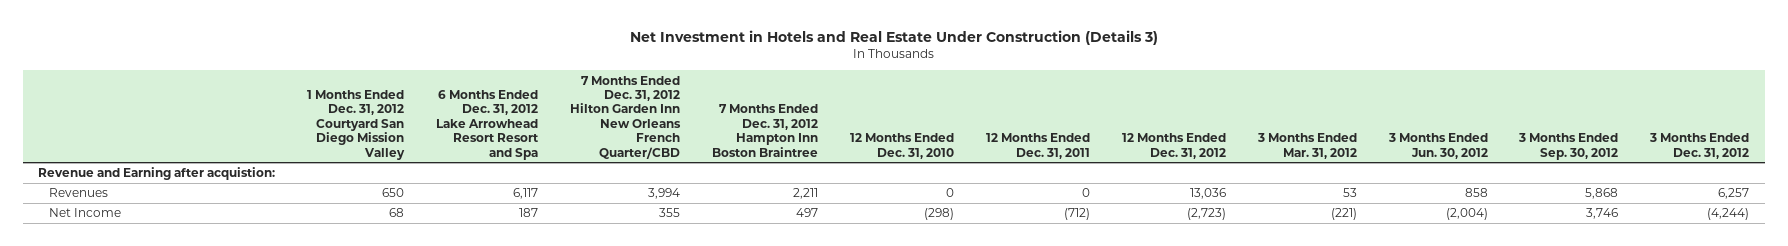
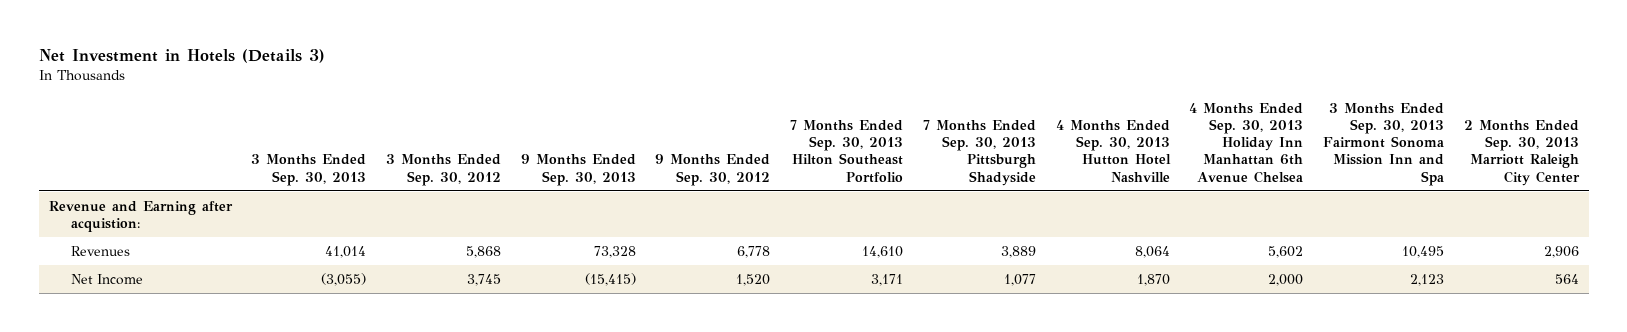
- Net Investment in Hotels and Real Estate Under Construction (Details 3)
+ Net Investment in Hotels (Details 3)
- | 1 Months Ended Dec. 31, 2012 Courtyard San Diego Mission Valley | 6 Months Ended Dec. 31, 2012 Lake Arrowhead Resort Resort and Spa | 7 Months Ended Dec. 31, 2012 Hilton Garden Inn New Orleans French Quarter/CBD | 7 Months Ended Dec. 31, 2012 Hampton Inn Boston Braintree | 12 Months Ended Dec. 31, 2010 | 12 Months Ended Dec. 31, 2011 | 12 Months Ended Dec. 31, 2012 | 3 Months Ended Mar. 31, 2012 | 3 Months Ended Jun. 30, 2012 | 3 Months Ended Sep. 30, 2012 | 3 Months Ended Dec. 31, 2012
+ | 3 Months Ended Sep. 30, 2013 | 3 Months Ended Sep. 30, 2012 | 9 Months Ended Sep. 30, 2013 | 9 Months Ended Sep. 30, 2012 | 7 Months Ended Sep. 30, 2013 Hilton Southeast Portfolio | 7 Months Ended Sep. 30, 2013 Pittsburgh Shadyside | 4 Months Ended Sep. 30, 2013 Hutton Hotel Nashville | 4 Months Ended Sep. 30, 2013 Holiday Inn Manhattan 6th Avenue Chelsea | 3 Months Ended Sep. 30, 2013 Fairmont Sonoma Mission Inn and Spa | 2 Months Ended Sep. 30, 2013 Marriott Raleigh City Center
- Net Income | 68 | 187 | 355 | 497 | (298) | (712) | (2,723) | (221) | (2,004) | 3,746 | (4,244)
+ Net Income | (3,055) | 3,745 | (15,415) | 1,520 | 3,171 | 1,077 | 1,870 | 2,000 | 2,123 | 564

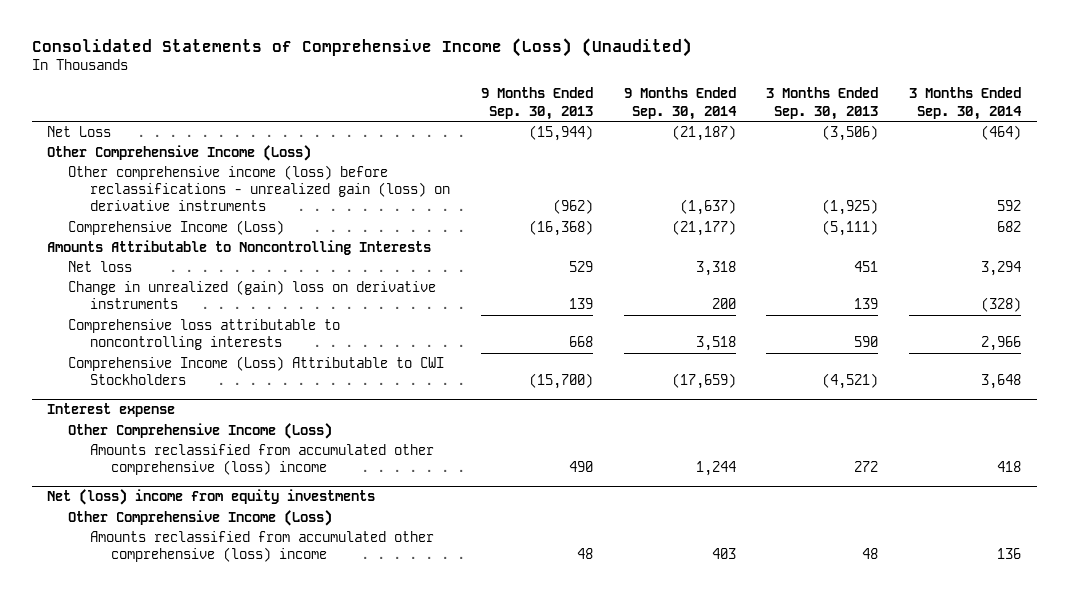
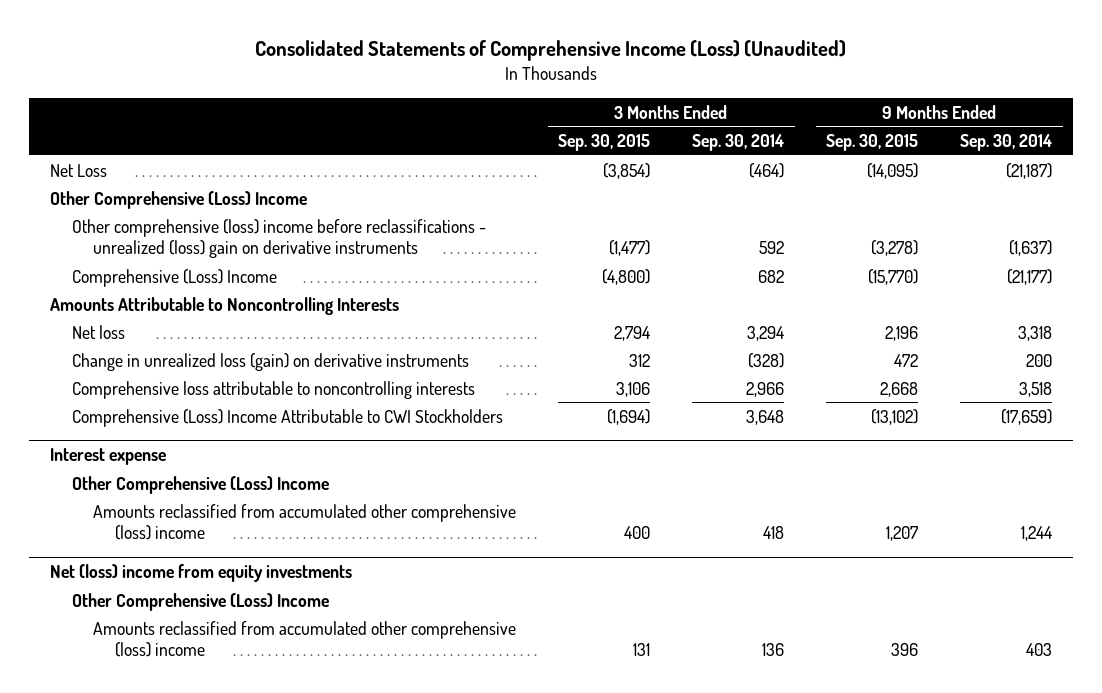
- | 9 Months Ended Sep. 30, 2013 | 9 Months Ended Sep. 30, 2014 | 3 Months Ended Sep. 30, 2013 | 3 Months Ended Sep. 30, 2014
+ | 3 Months Ended Sep. 30, 2015 | 3 Months Ended Sep. 30, 2014 | 9 Months Ended Sep. 30, 2015 | 9 Months Ended Sep. 30, 2014
- Other Comprehensive Income (Loss)
- Other comprehensive income (loss) before reclassifications - unrealized gain (loss) on derivative instruments | (962) | (1,637) | (1,925) | 592
- Comprehensive Income (Loss) | (16,368) | (21,177) | (5,111) | 682
+ Other Comprehensive (Loss) Income
+ Other comprehensive (loss) income before reclassifications - unrealized (loss) gain on derivative instruments | (1,477) | 592 | (3,278) | (1,637)
+ Comprehensive (Loss) Income | (4,800) | 682 | (15,770) | (21,177)
- Change in unrealized (gain) loss on derivative instruments | 139 | 200 | 139 | (328)
+ Change in unrealized loss (gain) on derivative instruments | 312 | (328) | 472 | 200
- Comprehensive Income (Loss) Attributable to CWI Stockholders | (15,700) | (17,659) | (4,521) | 3,648
+ Comprehensive (Loss) Income Attributable to CWI Stockholders | (1,694) | 3,648 | (13,102) | (17,659)
@ Interest expense
- Other Comprehensive Income (Loss)
+ Other Comprehensive (Loss) Income
@ Net (loss) income from equity investments
- Other Comprehensive Income (Loss)
+ Other Comprehensive (Loss) Income

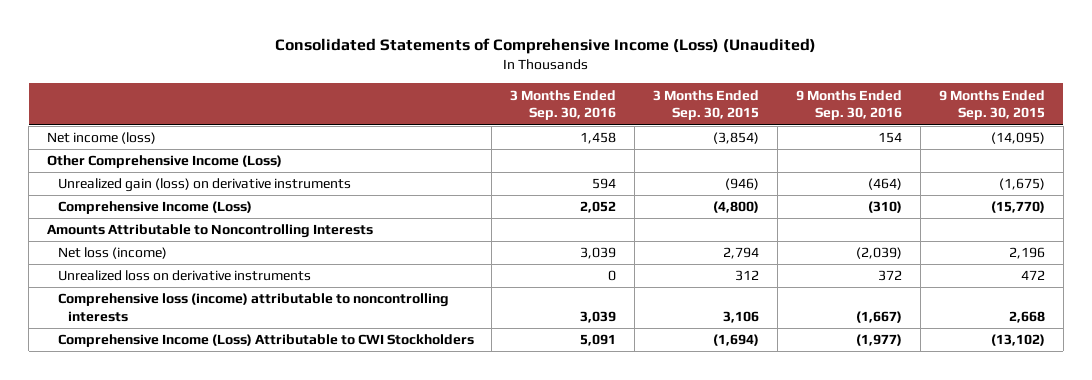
- | 3 Months Ended Sep. 30, 2015 | 3 Months Ended Sep. 30, 2014 | 9 Months Ended Sep. 30, 2015 | 9 Months Ended Sep. 30, 2014
+ | 3 Months Ended Sep. 30, 2016 | 3 Months Ended Sep. 30, 2015 | 9 Months Ended Sep. 30, 2016 | 9 Months Ended Sep. 30, 2015
- Net Loss | (3,854) | (464) | (14,095) | (21,187)
- Other Comprehensive (Loss) Income
- Other comprehensive (loss) income before reclassifications - unrealized (loss) gain on derivative instruments | (1,477) | 592 | (3,278) | (1,637)
- Comprehensive (Loss) Income | (4,800) | 682 | (15,770) | (21,177)
+ Net income (loss) | 1,458 | (3,854) | 154 | (14,095)
+ Other Comprehensive Income (Loss)
+ Unrealized gain (loss) on derivative instruments | 594 | (946) | (464) | (1,675)
+ Comprehensive Income (Loss) | 2,052 | (4,800) | (310) | (15,770)
- Net loss | 2,794 | 3,294 | 2,196 | 3,318
- Change in unrealized loss (gain) on derivative instruments | 312 | (328) | 472 | 200
- Comprehensive loss attributable to noncontrolling interests | 3,106 | 2,966 | 2,668 | 3,518
- Comprehensive (Loss) Income Attributable to CWI Stockholders | (1,694) | 3,648 | (13,102) | (17,659)
- Interest expense
- Other Comprehensive (Loss) Income
- Amounts reclassified from accumulated other comprehensive (loss) income | 400 | 418 | 1,207 | 1,244
- Net (loss) income from equity investments
- Other Comprehensive (Loss) Income
- Amounts reclassified from accumulated other comprehensive (loss) income | 131 | 136 | 396 | 403
+ Net loss (income) | 3,039 | 2,794 | (2,039) | 2,196
+ Unrealized loss on derivative instruments | 0 | 312 | 372 | 472
+ Comprehensive loss (income) attributable to noncontrolling interests | 3,039 | 3,106 | (1,667) | 2,668
+ Comprehensive Income (Loss) Attributable to CWI Stockholders | 5,091 | (1,694) | (1,977) | (13,102)

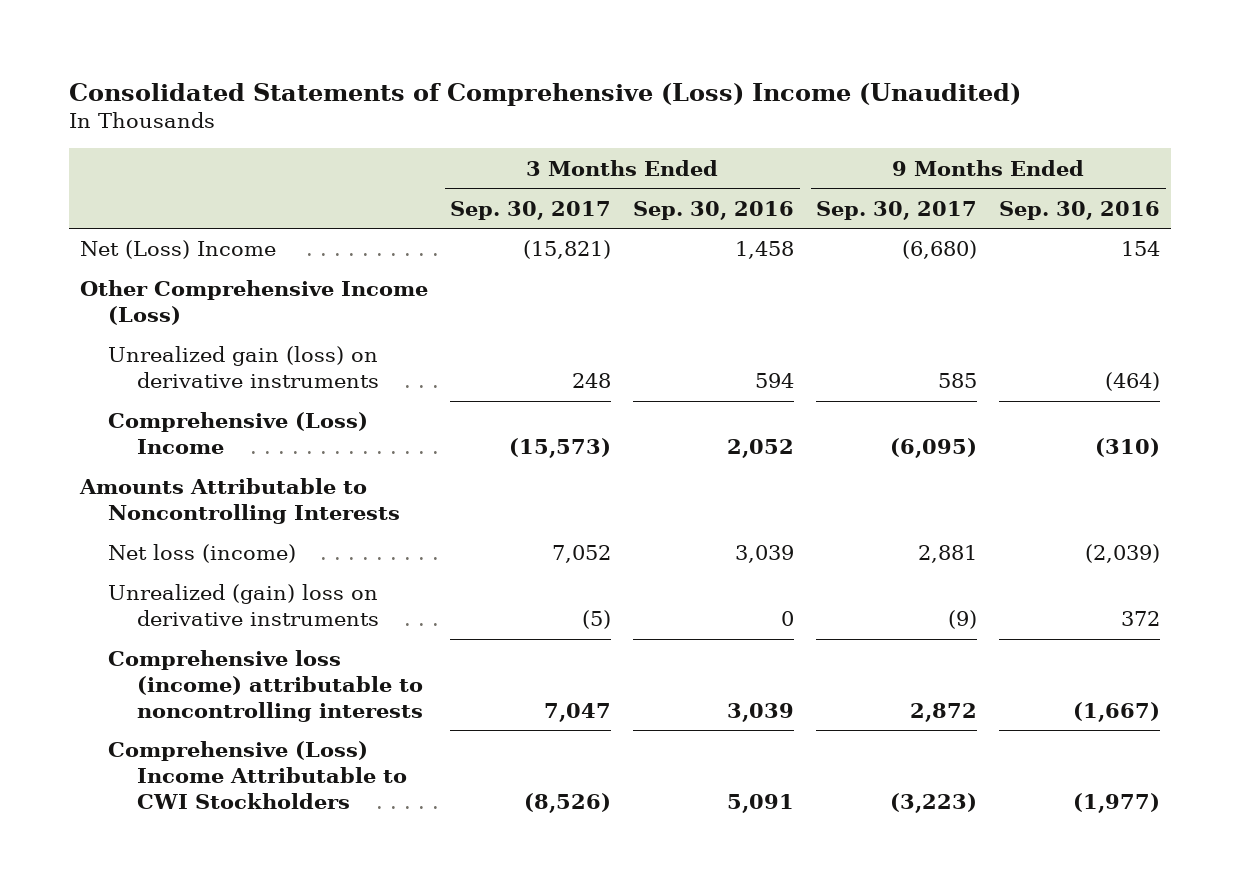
- Consolidated Statements of Comprehensive Income (Loss) (Unaudited)
+ Consolidated Statements of Comprehensive (Loss) Income (Unaudited)
- | 3 Months Ended Sep. 30, 2016 | 3 Months Ended Sep. 30, 2015 | 9 Months Ended Sep. 30, 2016 | 9 Months Ended Sep. 30, 2015
+ | 3 Months Ended Sep. 30, 2017 | 3 Months Ended Sep. 30, 2016 | 9 Months Ended Sep. 30, 2017 | 9 Months Ended Sep. 30, 2016
- Net income (loss) | 1,458 | (3,854) | 154 | (14,095)
+ Net (Loss) Income | (15,821) | 1,458 | (6,680) | 154
- Comprehensive Income (Loss) | 2,052 | (4,800) | (310) | (15,770)
+ Comprehensive (Loss) Income | (15,573) | 2,052 | (6,095) | (310)
- Unrealized loss on derivative instruments | 0 | 312 | 372 | 472
+ Unrealized (gain) loss on derivative instruments | (5) | 0 | (9) | 372
- Comprehensive Income (Loss) Attributable to CWI Stockholders | 5,091 | (1,694) | (1,977) | (13,102)
+ Comprehensive (Loss) Income Attributable to CWI Stockholders | (8,526) | 5,091 | (3,223) | (1,977)

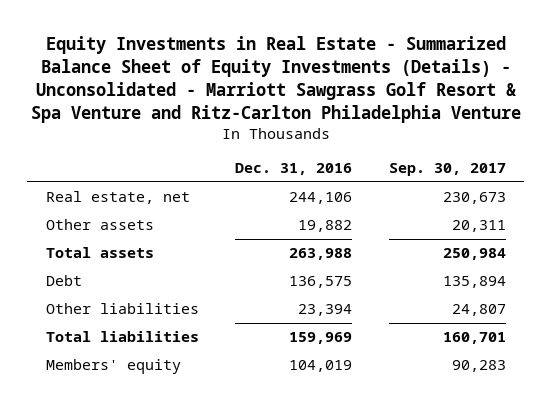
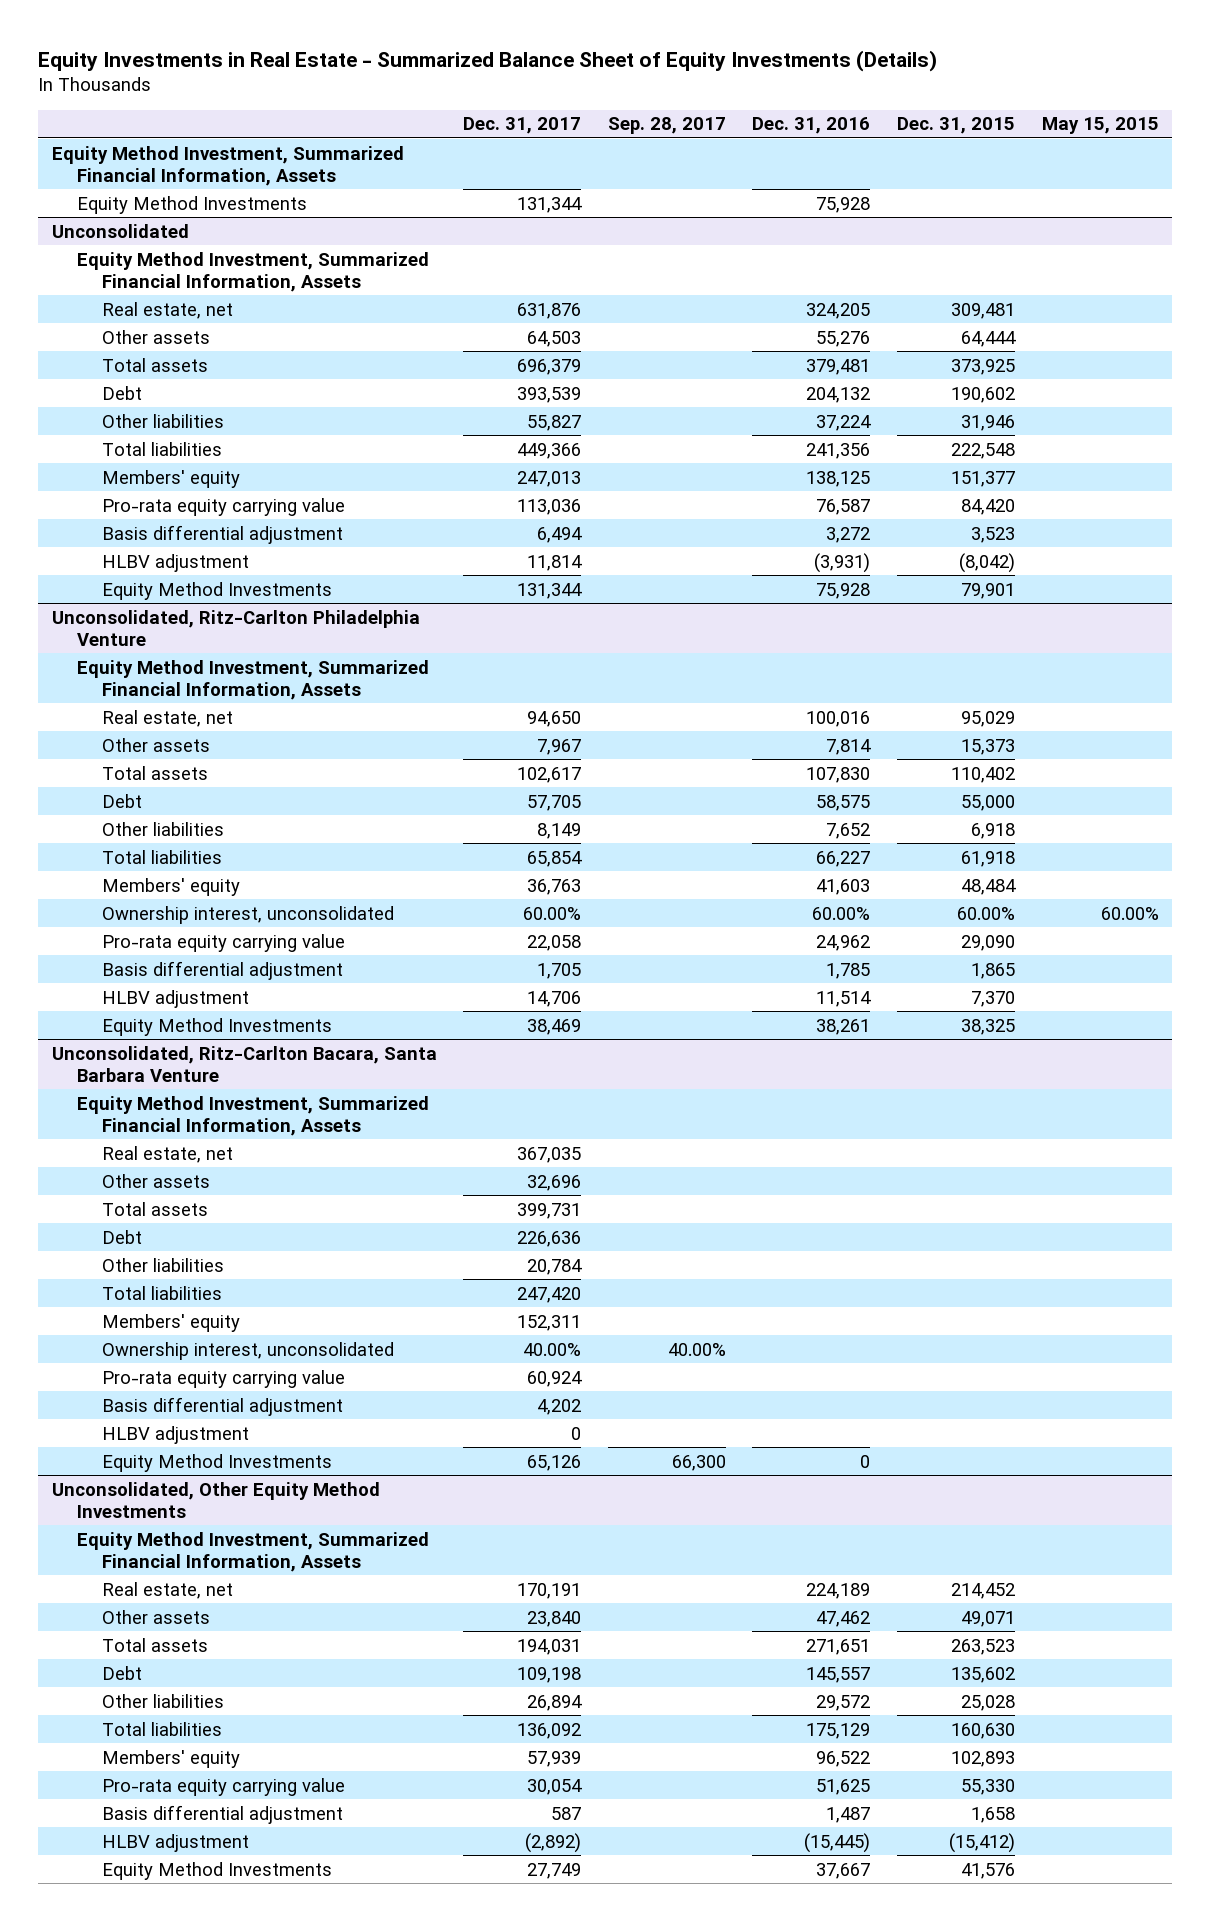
- Equity Investments in Real Estate - Summarized Balance Sheet of Equity Investments (Details) - Unconsolidated - Marriott Sawgrass Golf Resort & Spa Venture and Ritz-Carlton Philadelphia Venture
+ Equity Investments in Real Estate - Summarized Balance Sheet of Equity Investments (Details)
- | Dec. 31, 2016 | Sep. 30, 2017
+ | Dec. 31, 2017 | Sep. 28, 2017 | Dec. 31, 2016 | Dec. 31, 2015 | May 15, 2015
- Real estate, net | 244,106 | 230,673
- Other assets | 19,882 | 20,311
- Total assets | 263,988 | 250,984
- Debt | 136,575 | 135,894
- Other liabilities | 23,394 | 24,807
- Total liabilities | 159,969 | 160,701
- Members' equity | 104,019 | 90,283
+ Equity Method Investment, Summarized Financial Information, Assets
+ Equity Method Investments | 131,344 | | 75,928 | |
+ Unconsolidated
+ Equity Method Investment, Summarized Financial Information, Assets
+ Real estate, net | 631,876 | | 324,205 | 309,481 |
+ Other assets | 64,503 | | 55,276 | 64,444 |
+ Total assets | 696,379 | | 379,481 | 373,925 |
+ Debt | 393,539 | | 204,132 | 190,602 |
+ Other liabilities | 55,827 | | 37,224 | 31,946 |
+ Total liabilities | 449,366 | | 241,356 | 222,548 |
+ Members' equity | 247,013 | | 138,125 | 151,377 |
+ Pro-rata equity carrying value | 113,036 | | 76,587 | 84,420 |
+ Basis differential adjustment | 6,494 | | 3,272 | 3,523 |
+ HLBV adjustment | 11,814 | | (3,931) | (8,042) |
+ Equity Method Investments | 131,344 | | 75,928 | 79,901 |
+ Unconsolidated, Ritz-Carlton Philadelphia Venture
+ Equity Method Investment, Summarized Financial Information, Assets
+ Real estate, net | 94,650 | | 100,016 | 95,029 |
+ Other assets | 7,967 | | 7,814 | 15,373 |
+ Total assets | 102,617 | | 107,830 | 110,402 |
+ Debt | 57,705 | | 58,575 | 55,000 |
+ Other liabilities | 8,149 | | 7,652 | 6,918 |
+ Total liabilities | 65,854 | | 66,227 | 61,918 |
+ Members' equity | 36,763 | | 41,603 | 48,484 |
+ Ownership interest, unconsolidated | 60.00% | | 60.00% | 60.00% | 60.00%
+ Pro-rata equity carrying value | 22,058 | | 24,962 | 29,090 |
+ Basis differential adjustment | 1,705 | | 1,785 | 1,865 |
+ HLBV adjustment | 14,706 | | 11,514 | 7,370 |
+ Equity Method Investments | 38,469 | | 38,261 | 38,325 |
+ Unconsolidated, Ritz-Carlton Bacara, Santa Barbara Venture
+ Equity Method Investment, Summarized Financial Information, Assets
+ Real estate, net | 367,035 | | | |
+ Other assets | 32,696 | | | |
+ Total assets | 399,731 | | | |
+ Debt | 226,636 | | | |
+ Other liabilities | 20,784 | | | |
+ Total liabilities | 247,420 | | | |
+ Members' equity | 152,311 | | | |
+ Ownership interest, unconsolidated | 40.00% | 40.00% | | |
+ Pro-rata equity carrying value | 60,924 | | | |
+ Basis differential adjustment | 4,202 | | | |
+ HLBV adjustment | 0 | | | |
+ Equity Method Investments | 65,126 | 66,300 | 0 | |
+ Unconsolidated, Other Equity Method Investments
+ Equity Method Investment, Summarized Financial Information, Assets
+ Real estate, net | 170,191 | | 224,189 | 214,452 |
+ Other assets | 23,840 | | 47,462 | 49,071 |
+ Total assets | 194,031 | | 271,651 | 263,523 |
+ Debt | 109,198 | | 145,557 | 135,602 |
+ Other liabilities | 26,894 | | 29,572 | 25,028 |
+ Total liabilities | 136,092 | | 175,129 | 160,630 |
+ Members' equity | 57,939 | | 96,522 | 102,893 |
+ Pro-rata equity carrying value | 30,054 | | 51,625 | 55,330 |
+ Basis differential adjustment | 587 | | 1,487 | 1,658 |
+ HLBV adjustment | (2,892) | | (15,445) | (15,412) |
+ Equity Method Investments | 27,749 | | 37,667 | 41,576 |

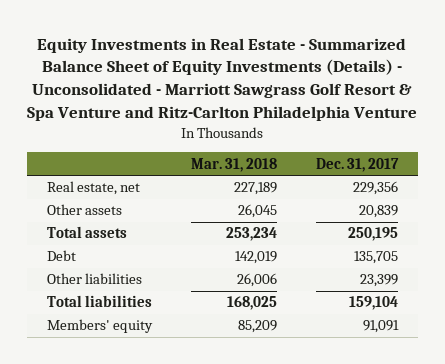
- Equity Investments in Real Estate - Summarized Balance Sheet of Equity Investments (Details)
+ Equity Investments in Real Estate - Summarized Balance Sheet of Equity Investments (Details) - Unconsolidated - Marriott Sawgrass Golf Resort & Spa Venture and Ritz-Carlton Philadelphia Venture
- | Dec. 31, 2017 | Sep. 28, 2017 | Dec. 31, 2016 | Dec. 31, 2015 | May 15, 2015
+ | Mar. 31, 2018 | Dec. 31, 2017
- Equity Method Investment, Summarized Financial Information, Assets
- Equity Method Investments | 131,344 | | 75,928 | |
- Unconsolidated
- Equity Method Investment, Summarized Financial Information, Assets
- Real estate, net | 631,876 | | 324,205 | 309,481 |
- Other assets | 64,503 | | 55,276 | 64,444 |
- Total assets | 696,379 | | 379,481 | 373,925 |
- Debt | 393,539 | | 204,132 | 190,602 |
- Other liabilities | 55,827 | | 37,224 | 31,946 |
- Total liabilities | 449,366 | | 241,356 | 222,548 |
- Members' equity | 247,013 | | 138,125 | 151,377 |
- Pro-rata equity carrying value | 113,036 | | 76,587 | 84,420 |
- Basis differential adjustment | 6,494 | | 3,272 | 3,523 |
- HLBV adjustment | 11,814 | | (3,931) | (8,042) |
- Equity Method Investments | 131,344 | | 75,928 | 79,901 |
- Unconsolidated, Ritz-Carlton Philadelphia Venture
- Equity Method Investment, Summarized Financial Information, Assets
- Real estate, net | 94,650 | | 100,016 | 95,029 |
- Other assets | 7,967 | | 7,814 | 15,373 |
- Total assets | 102,617 | | 107,830 | 110,402 |
- Debt | 57,705 | | 58,575 | 55,000 |
- Other liabilities | 8,149 | | 7,652 | 6,918 |
- Total liabilities | 65,854 | | 66,227 | 61,918 |
- Members' equity | 36,763 | | 41,603 | 48,484 |
- Ownership interest, unconsolidated | 60.00% | | 60.00% | 60.00% | 60.00%
- Pro-rata equity carrying value | 22,058 | | 24,962 | 29,090 |
- Basis differential adjustment | 1,705 | | 1,785 | 1,865 |
- HLBV adjustment | 14,706 | | 11,514 | 7,370 |
- Equity Method Investments | 38,469 | | 38,261 | 38,325 |
- Unconsolidated, Ritz-Carlton Bacara, Santa Barbara Venture
- Equity Method Investment, Summarized Financial Information, Assets
- Real estate, net | 367,035 | | | |
- Other assets | 32,696 | | | |
- Total assets | 399,731 | | | |
- Debt | 226,636 | | | |
- Other liabilities | 20,784 | | | |
- Total liabilities | 247,420 | | | |
- Members' equity | 152,311 | | | |
- Ownership interest, unconsolidated | 40.00% | 40.00% | | |
- Pro-rata equity carrying value | 60,924 | | | |
- Basis differential adjustment | 4,202 | | | |
- HLBV adjustment | 0 | | | |
- Equity Method Investments | 65,126 | 66,300 | 0 | |
- Unconsolidated, Other Equity Method Investments
- Equity Method Investment, Summarized Financial Information, Assets
- Real estate, net | 170,191 | | 224,189 | 214,452 |
- Other assets | 23,840 | | 47,462 | 49,071 |
- Total assets | 194,031 | | 271,651 | 263,523 |
- Debt | 109,198 | | 145,557 | 135,602 |
- Other liabilities | 26,894 | | 29,572 | 25,028 |
- Total liabilities | 136,092 | | 175,129 | 160,630 |
- Members' equity | 57,939 | | 96,522 | 102,893 |
- Pro-rata equity carrying value | 30,054 | | 51,625 | 55,330 |
- Basis differential adjustment | 587 | | 1,487 | 1,658 |
- HLBV adjustment | (2,892) | | (15,445) | (15,412) |
- Equity Method Investments | 27,749 | | 37,667 | 41,576 |
+ Real estate, net | 227,189 | 229,356
+ Other assets | 26,045 | 20,839
+ Total assets | 253,234 | 250,195
+ Debt | 142,019 | 135,705
+ Other liabilities | 26,006 | 23,399
+ Total liabilities | 168,025 | 159,104
+ Members' equity | 85,209 | 91,091

